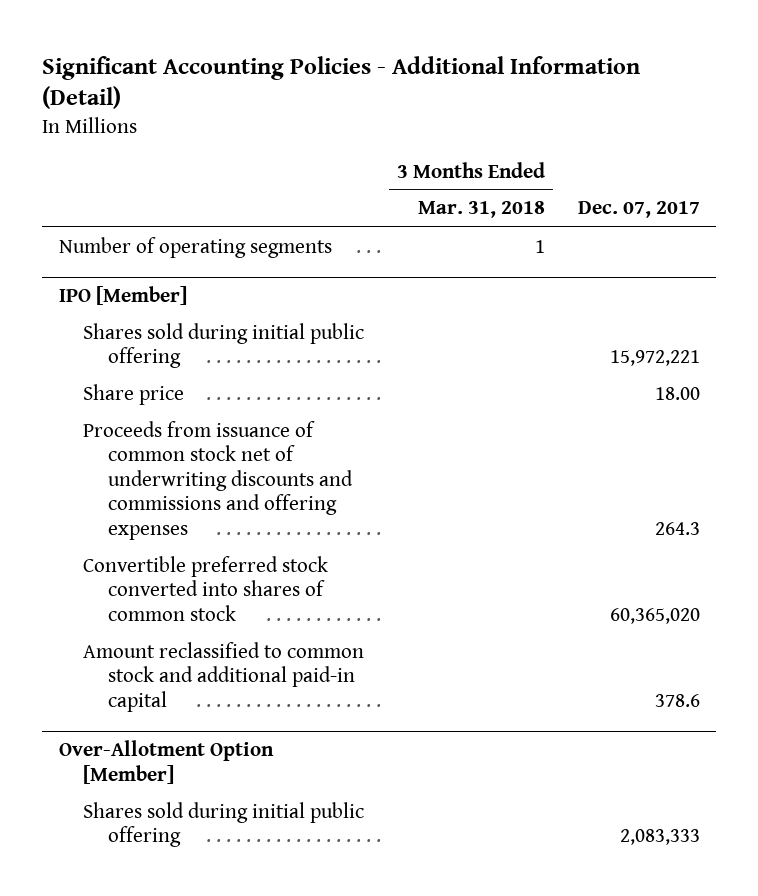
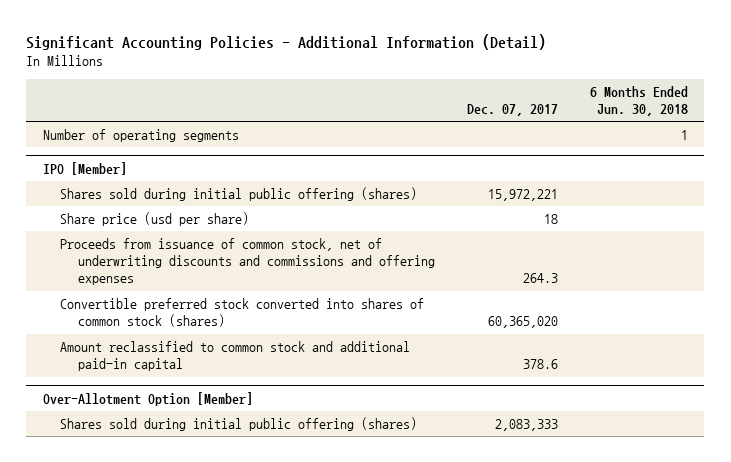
- | 3 Months Ended Mar. 31, 2018 | Dec. 07, 2017
+ | Dec. 07, 2017 | 6 Months Ended Jun. 30, 2018
@ IPO [Member]
- Shares sold during initial public offering | | 15,972,221
- Share price | | 18.00
- Proceeds from issuance of common stock net of underwriting discounts and commissions and offering expenses | | 264.3
- Convertible preferred stock converted into shares of common stock | | 60,365,020
+ Shares sold during initial public offering (shares) | 15,972,221 |
+ Share price (usd per share) | 18 |
+ Proceeds from issuance of common stock, net of underwriting discounts and commissions and offering expenses | 264.3 |
+ Convertible preferred stock converted into shares of common stock (shares) | 60,365,020 |
@ Over-Allotment Option [Member]
- Shares sold during initial public offering | | 2,083,333
+ Shares sold during initial public offering (shares) | 2,083,333 |

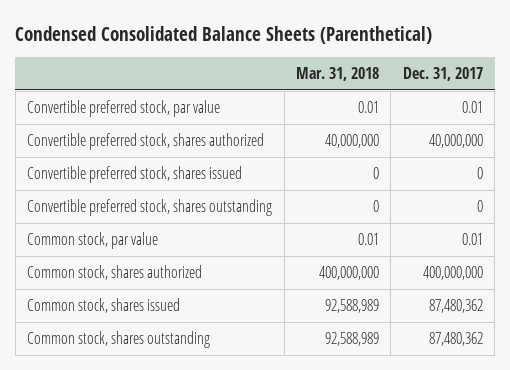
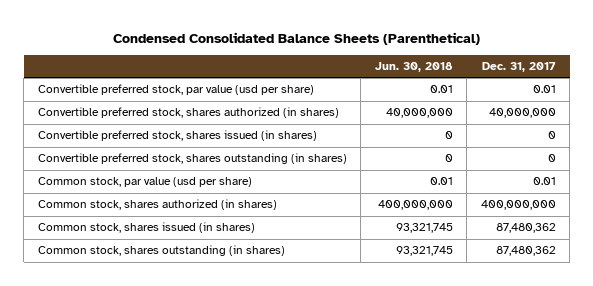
- | Mar. 31, 2018 | Dec. 31, 2017
+ | Jun. 30, 2018 | Dec. 31, 2017
- Convertible preferred stock, par value | 0.01 | 0.01
- Convertible preferred stock, shares authorized | 40,000,000 | 40,000,000
- Convertible preferred stock, shares issued | 0 | 0
- Convertible preferred stock, shares outstanding | 0 | 0
- Common stock, par value | 0.01 | 0.01
- Common stock, shares authorized | 400,000,000 | 400,000,000
- Common stock, shares issued | 92,588,989 | 87,480,362
- Common stock, shares outstanding | 92,588,989 | 87,480,362
+ Convertible preferred stock, par value (usd per share) | 0.01 | 0.01
+ Convertible preferred stock, shares authorized (in shares) | 40,000,000 | 40,000,000
+ Convertible preferred stock, shares issued (in shares) | 0 | 0
+ Convertible preferred stock, shares outstanding (in shares) | 0 | 0
+ Common stock, par value (usd per share) | 0.01 | 0.01
+ Common stock, shares authorized (in shares) | 400,000,000 | 400,000,000
+ Common stock, shares issued (in shares) | 93,321,745 | 87,480,362
+ Common stock, shares outstanding (in shares) | 93,321,745 | 87,480,362

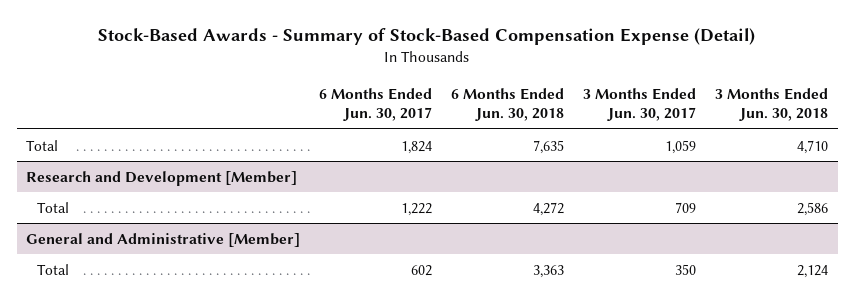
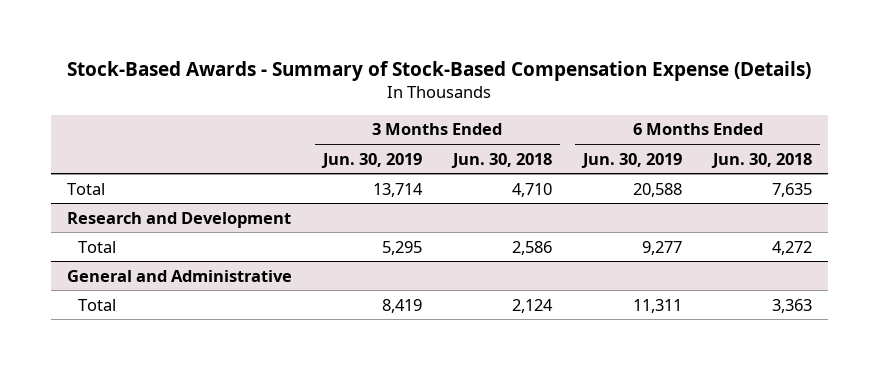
- Stock-Based Awards - Summary of Stock-Based Compensation Expense (Detail)
+ Stock-Based Awards - Summary of Stock-Based Compensation Expense (Details)
- | 6 Months Ended Jun. 30, 2017 | 6 Months Ended Jun. 30, 2018 | 3 Months Ended Jun. 30, 2017 | 3 Months Ended Jun. 30, 2018
+ | 3 Months Ended Jun. 30, 2019 | 3 Months Ended Jun. 30, 2018 | 6 Months Ended Jun. 30, 2019 | 6 Months Ended Jun. 30, 2018
- Research and Development [Member]
+ Research and Development
- General and Administrative [Member]
+ General and Administrative

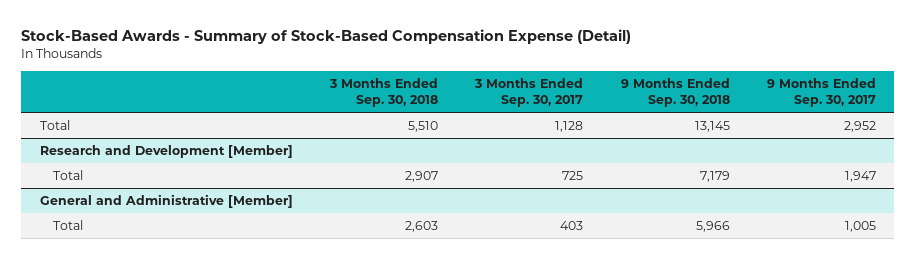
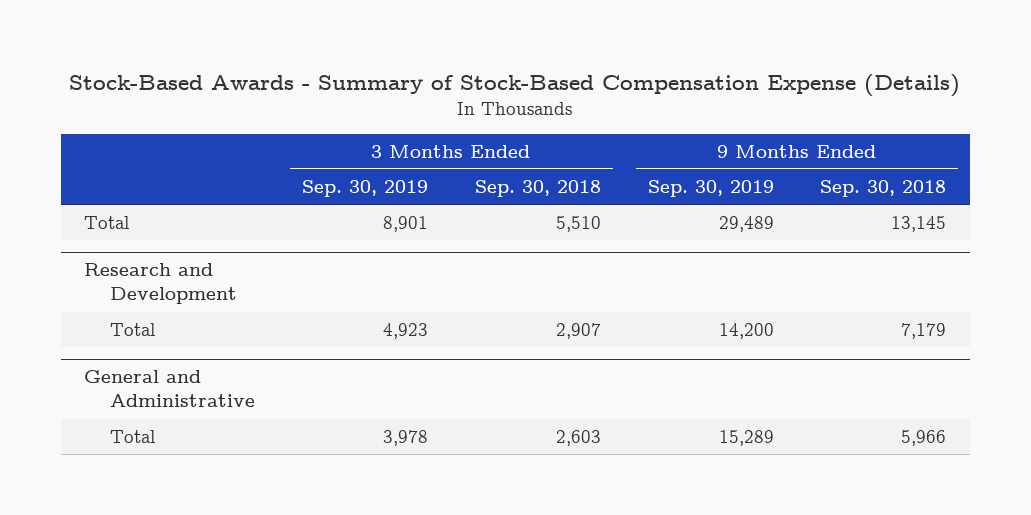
- Stock-Based Awards - Summary of Stock-Based Compensation Expense (Detail)
+ Stock-Based Awards - Summary of Stock-Based Compensation Expense (Details)
- | 3 Months Ended Sep. 30, 2018 | 3 Months Ended Sep. 30, 2017 | 9 Months Ended Sep. 30, 2018 | 9 Months Ended Sep. 30, 2017
+ | 3 Months Ended Sep. 30, 2019 | 3 Months Ended Sep. 30, 2018 | 9 Months Ended Sep. 30, 2019 | 9 Months Ended Sep. 30, 2018
- Research and Development [Member]
+ Research and Development
- General and Administrative [Member]
+ General and Administrative

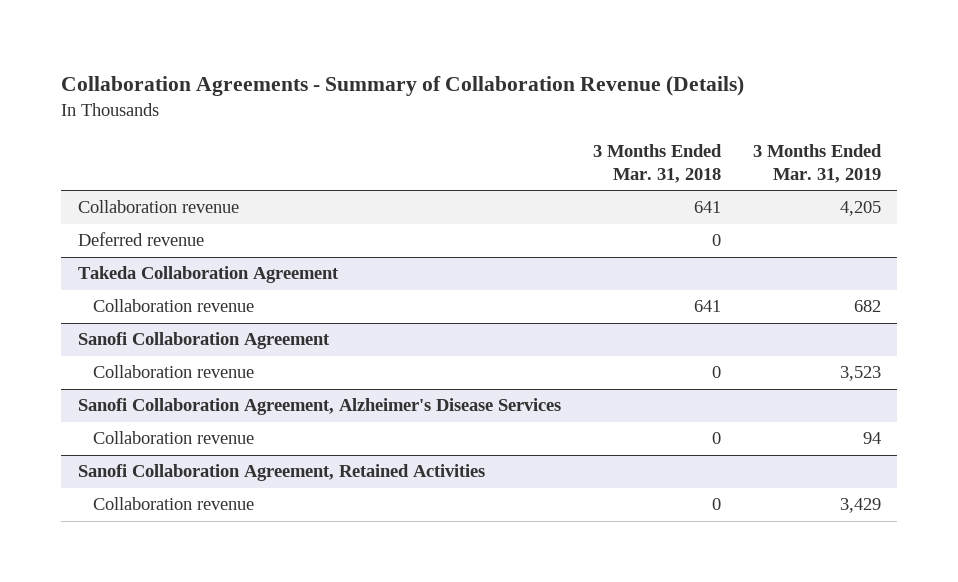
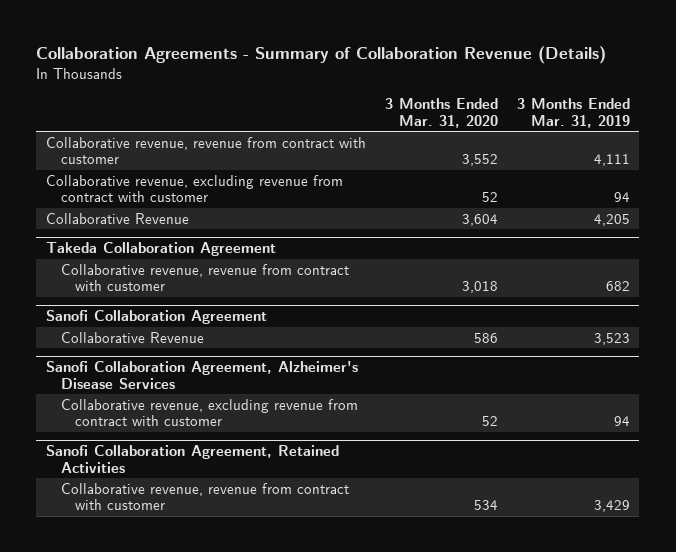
- | 3 Months Ended Mar. 31, 2018 | 3 Months Ended Mar. 31, 2019
+ | 3 Months Ended Mar. 31, 2020 | 3 Months Ended Mar. 31, 2019
- Collaboration revenue | 641 | 4,205
- Deferred revenue | 0 |
+ Collaborative revenue, revenue from contract with customer | 3,552 | 4,111
+ Collaborative revenue, excluding revenue from contract with customer | 52 | 94
+ Collaborative Revenue | 3,604 | 4,205
@ Takeda Collaboration Agreement
- Collaboration revenue | 641 | 682
+ Collaborative revenue, revenue from contract with customer | 3,018 | 682
@ Sanofi Collaboration Agreement
- Collaboration revenue | 0 | 3,523
+ Collaborative Revenue | 586 | 3,523
@ Sanofi Collaboration Agreement, Alzheimer's Disease Services
- Collaboration revenue | 0 | 94
+ Collaborative revenue, excluding revenue from contract with customer | 52 | 94
@ Sanofi Collaboration Agreement, Retained Activities
- Collaboration revenue | 0 | 3,429
+ Collaborative revenue, revenue from contract with customer | 534 | 3,429

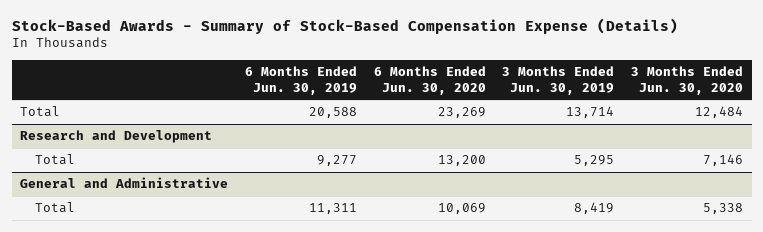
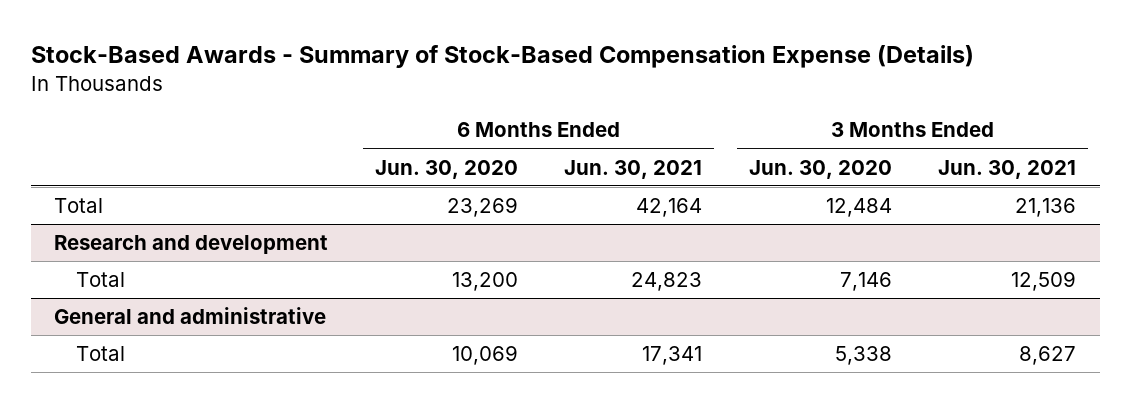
- | 6 Months Ended Jun. 30, 2019 | 6 Months Ended Jun. 30, 2020 | 3 Months Ended Jun. 30, 2019 | 3 Months Ended Jun. 30, 2020
+ | 6 Months Ended Jun. 30, 2020 | 6 Months Ended Jun. 30, 2021 | 3 Months Ended Jun. 30, 2020 | 3 Months Ended Jun. 30, 2021
- Research and Development
+ Research and development
- General and Administrative
+ General and administrative

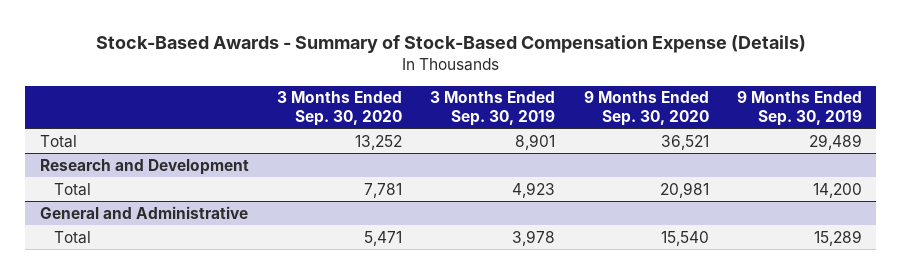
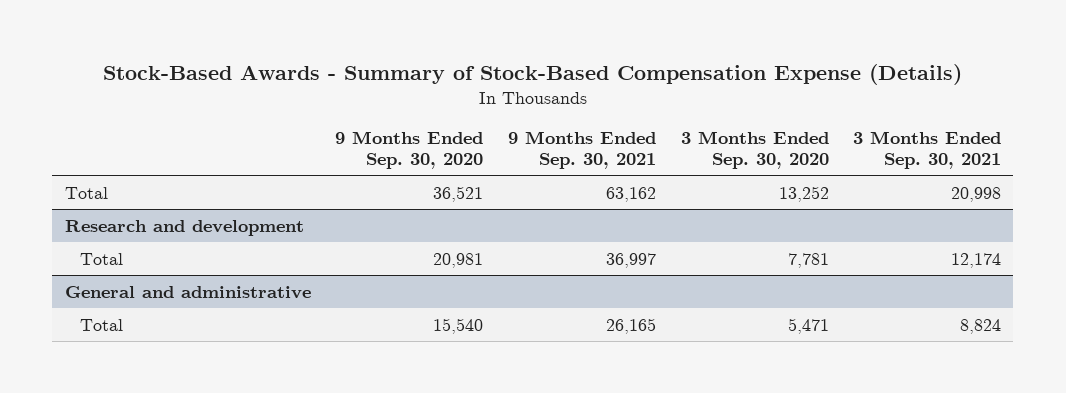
- | 3 Months Ended Sep. 30, 2020 | 3 Months Ended Sep. 30, 2019 | 9 Months Ended Sep. 30, 2020 | 9 Months Ended Sep. 30, 2019
+ | 9 Months Ended Sep. 30, 2020 | 9 Months Ended Sep. 30, 2021 | 3 Months Ended Sep. 30, 2020 | 3 Months Ended Sep. 30, 2021
- Research and Development
+ Research and development
- General and Administrative
+ General and administrative

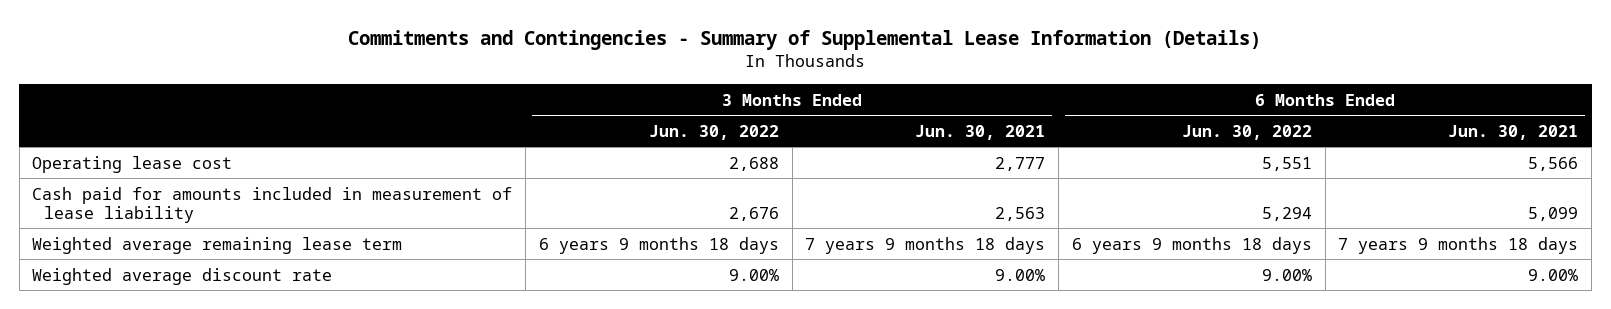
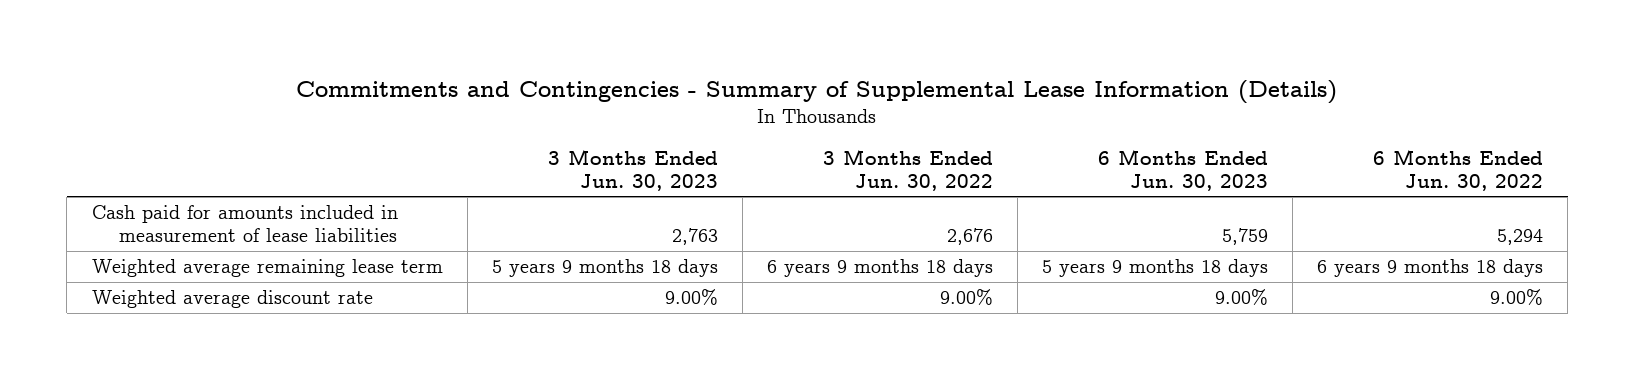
- | 3 Months Ended Jun. 30, 2022 | 3 Months Ended Jun. 30, 2021 | 6 Months Ended Jun. 30, 2022 | 6 Months Ended Jun. 30, 2021
+ | 3 Months Ended Jun. 30, 2023 | 3 Months Ended Jun. 30, 2022 | 6 Months Ended Jun. 30, 2023 | 6 Months Ended Jun. 30, 2022
- Operating lease cost | 2,688 | 2,777 | 5,551 | 5,566
- Cash paid for amounts included in measurement of lease liability | 2,676 | 2,563 | 5,294 | 5,099
+ Cash paid for amounts included in measurement of lease liabilities | 2,763 | 2,676 | 5,759 | 5,294

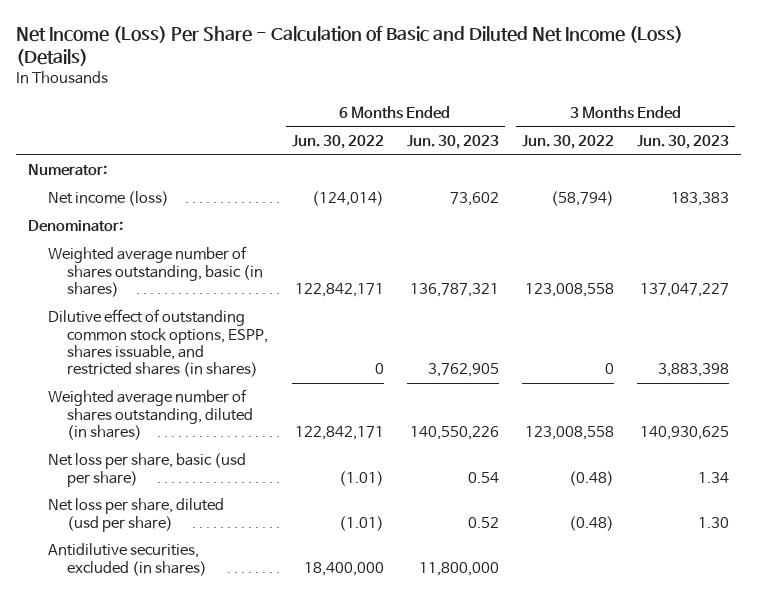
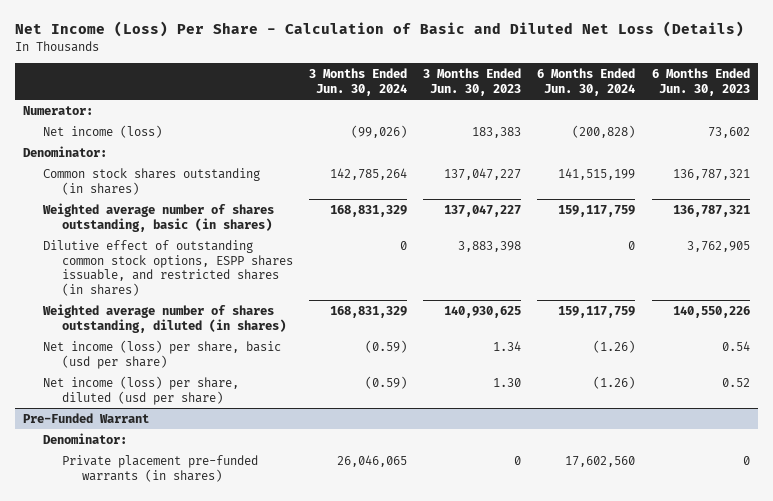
- Net Income (Loss) Per Share - Calculation of Basic and Diluted Net Income (Loss) (Details)
+ Net Income (Loss) Per Share - Calculation of Basic and Diluted Net Loss (Details)
- | 6 Months Ended Jun. 30, 2022 | 6 Months Ended Jun. 30, 2023 | 3 Months Ended Jun. 30, 2022 | 3 Months Ended Jun. 30, 2023
+ | 3 Months Ended Jun. 30, 2024 | 3 Months Ended Jun. 30, 2023 | 6 Months Ended Jun. 30, 2024 | 6 Months Ended Jun. 30, 2023
+ Common stock shares outstanding (in shares) | 142,785,264 | 137,047,227 | 141,515,199 | 136,787,321
- Dilutive effect of outstanding common stock options, ESPP, shares issuable, and restricted shares (in shares) | 0 | 3,762,905 | 0 | 3,883,398
+ Dilutive effect of outstanding common stock options, ESPP shares issuable, and restricted shares (in shares) | 0 | 3,883,398 | 0 | 3,762,905
- Net loss per share, basic (usd per share) | (1.01) | 0.54 | (0.48) | 1.34
- Net loss per share, diluted (usd per share) | (1.01) | 0.52 | (0.48) | 1.30
- Antidilutive securities, excluded (in shares) | 18,400,000 | 11,800,000 | |
+ Net income (loss) per share, basic (usd per share) | (0.59) | 1.34 | (1.26) | 0.54
+ Net income (loss) per share, diluted (usd per share) | (0.59) | 1.30 | (1.26) | 0.52
+ Pre-Funded Warrant
+ Denominator:
+ Private placement pre-funded warrants (in shares) | 26,046,065 | 0 | 17,602,560 | 0

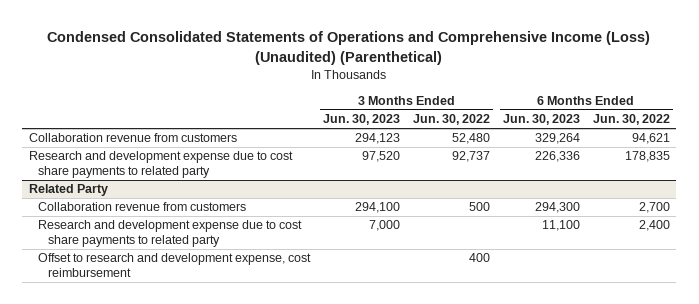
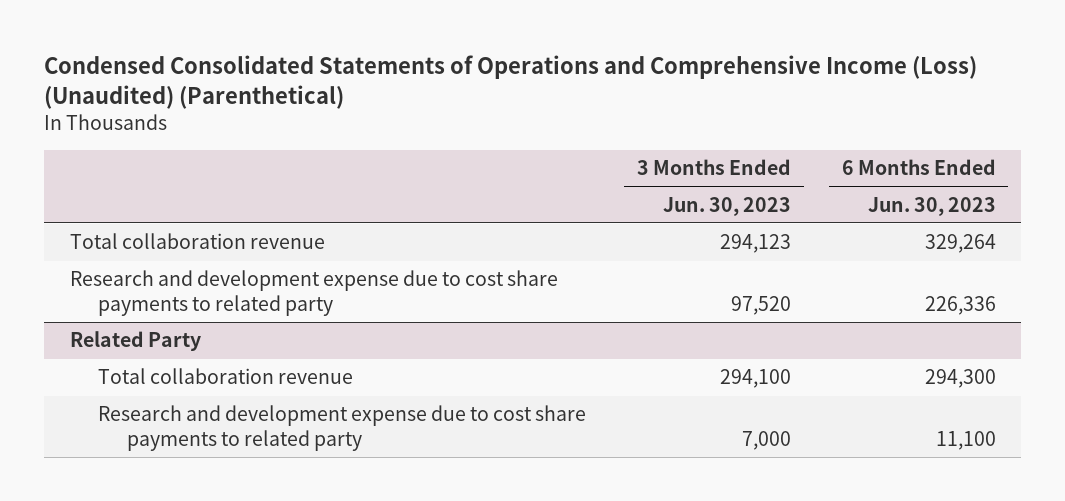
- | 3 Months Ended Jun. 30, 2023 | 3 Months Ended Jun. 30, 2022 | 6 Months Ended Jun. 30, 2023 | 6 Months Ended Jun. 30, 2022
+ | 3 Months Ended Jun. 30, 2023 | 6 Months Ended Jun. 30, 2023
- Collaboration revenue from customers | 294,123 | 52,480 | 329,264 | 94,621
+ Total collaboration revenue | 294,123 | 329,264
@ Related Party
- Collaboration revenue from customers | 294,100 | 500 | 294,300 | 2,700
+ Total collaboration revenue | 294,100 | 294,300
- Offset to research and development expense, cost reimbursement | | 400 | |

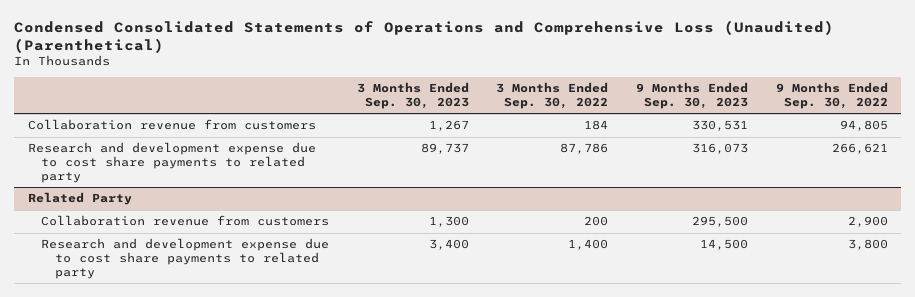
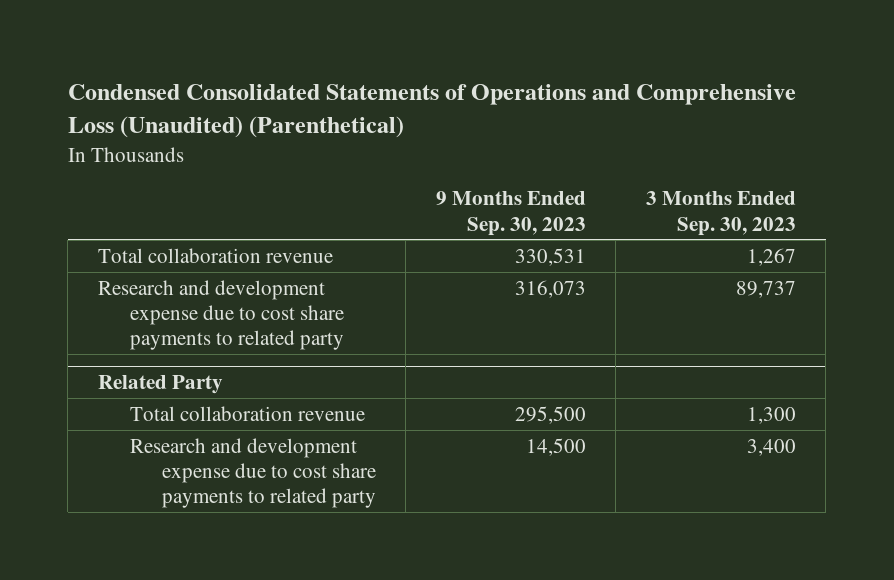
- | 3 Months Ended Sep. 30, 2023 | 3 Months Ended Sep. 30, 2022 | 9 Months Ended Sep. 30, 2023 | 9 Months Ended Sep. 30, 2022
+ | 9 Months Ended Sep. 30, 2023 | 3 Months Ended Sep. 30, 2023
- Collaboration revenue from customers | 1,267 | 184 | 330,531 | 94,805
+ Total collaboration revenue | 330,531 | 1,267
@ Related Party
- Collaboration revenue from customers | 1,300 | 200 | 295,500 | 2,900
+ Total collaboration revenue | 295,500 | 1,300

